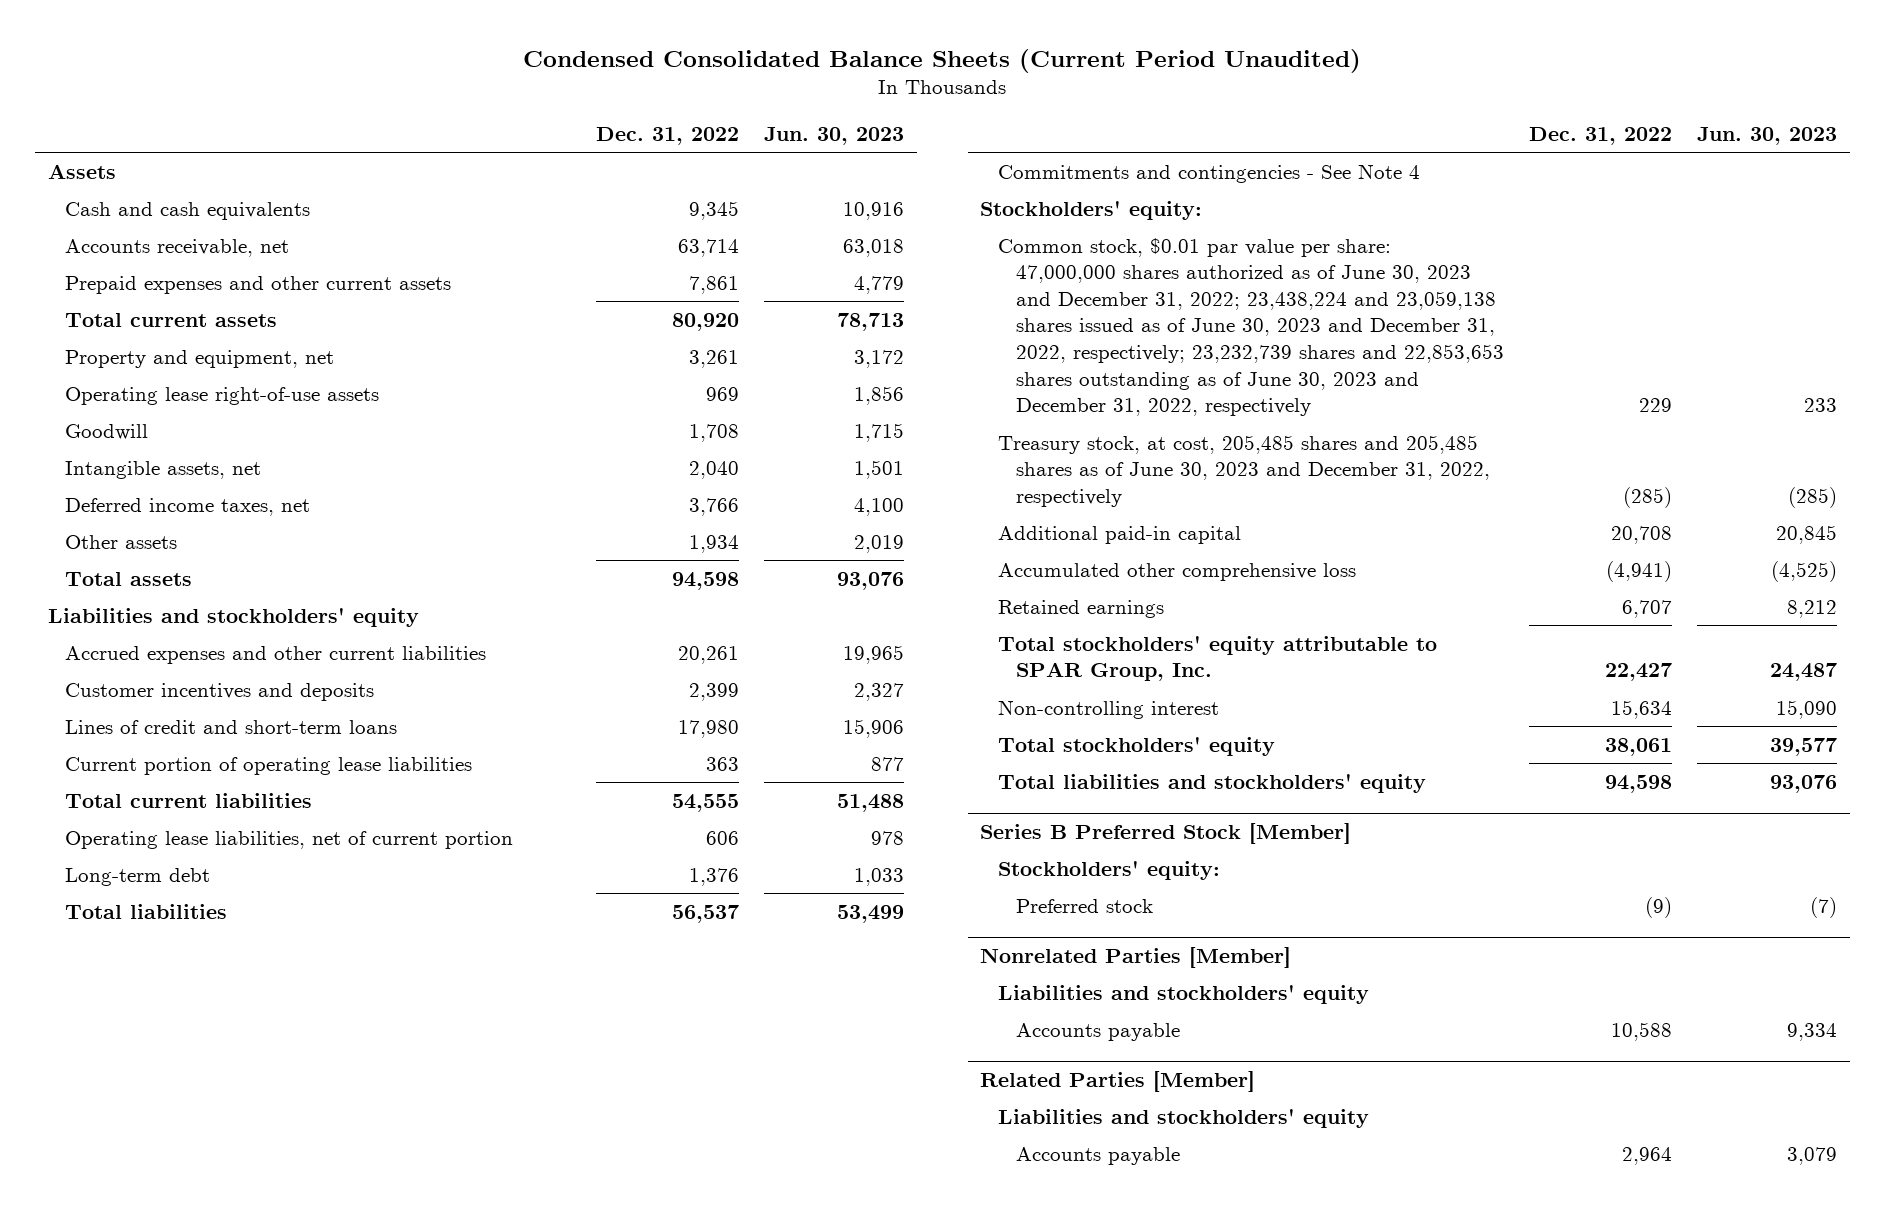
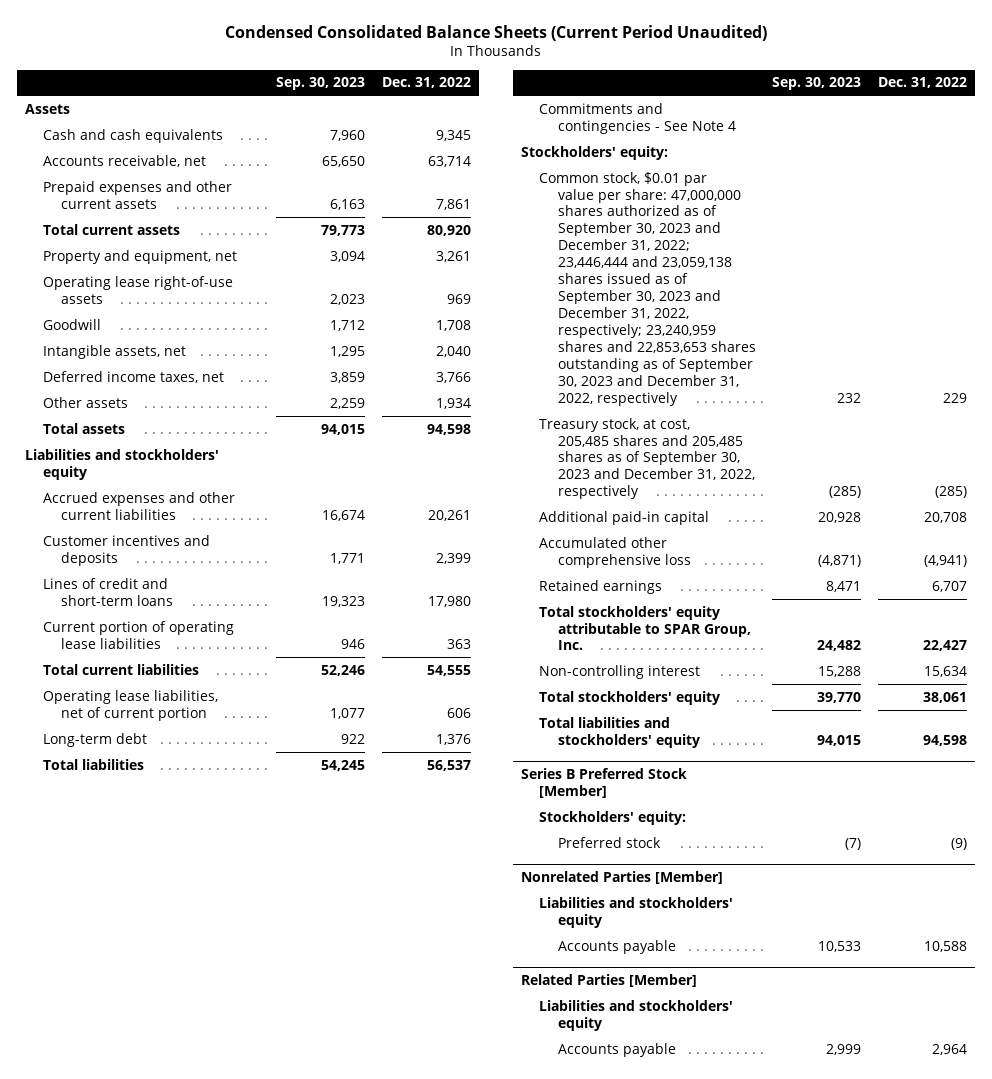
- | Dec. 31, 2022 | Jun. 30, 2023
+ | Sep. 30, 2023 | Dec. 31, 2022
- Common stock, $0.01 par value per share: 47,000,000 shares authorized as of June 30, 2023 and December 31, 2022; 23,438,224 and 23,059,138 shares issued as of June 30, 2023 and December 31, 2022, respectively; 23,232,739 shares and 22,853,653 shares outstanding as of June 30, 2023 and December 31, 2022, respectively | 229 | 233
- Treasury stock, at cost, 205,485 shares and 205,485 shares as of June 30, 2023 and December 31, 2022, respectively | (285) | (285)
+ Common stock, $0.01 par value per share: 47,000,000 shares authorized as of September 30, 2023 and December 31, 2022; 23,446,444 and 23,059,138 shares issued as of September 30, 2023 and December 31, 2022, respectively; 23,240,959 shares and 22,853,653 shares outstanding as of September 30, 2023 and December 31, 2022, respectively | 232 | 229
+ Treasury stock, at cost, 205,485 shares and 205,485 shares as of September 30, 2023 and December 31, 2022, respectively | (285) | (285)

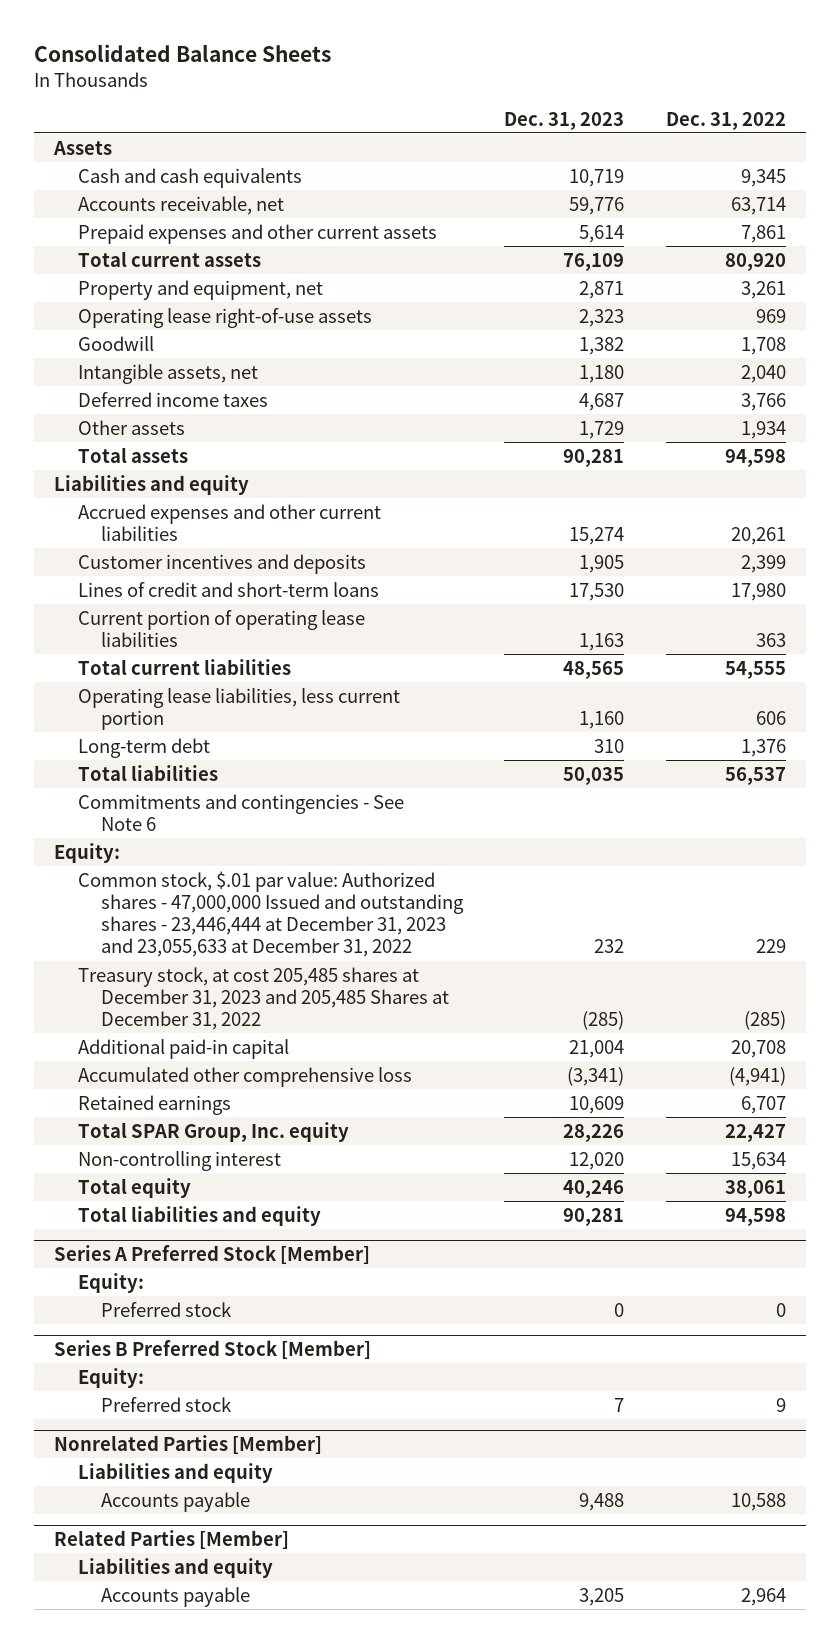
- Condensed Consolidated Balance Sheets (Current Period Unaudited)
+ Consolidated Balance Sheets
- | Sep. 30, 2023 | Dec. 31, 2022
+ | Dec. 31, 2023 | Dec. 31, 2022
- Deferred income taxes, net | 3,859 | 3,766
+ Deferred income taxes | 4,687 | 3,766
- Liabilities and stockholders' equity
+ Liabilities and equity
- Operating lease liabilities, net of current portion | 1,077 | 606
+ Operating lease liabilities, less current portion | 1,160 | 606
- Commitments and contingencies - See Note 4
- Stockholders' equity:
- Common stock, $0.01 par value per share: 47,000,000 shares authorized as of September 30, 2023 and December 31, 2022; 23,446,444 and 23,059,138 shares issued as of September 30, 2023 and December 31, 2022, respectively; 23,240,959 shares and 22,853,653 shares outstanding as of September 30, 2023 and December 31, 2022, respectively | 232 | 229
- Treasury stock, at cost, 205,485 shares and 205,485 shares as of September 30, 2023 and December 31, 2022, respectively | (285) | (285)
+ Commitments and contingencies - See Note 6
+ Equity:
+ Common stock, $.01 par value: Authorized shares - 47,000,000 Issued and outstanding shares - 23,446,444 at December 31, 2023 and 23,055,633 at December 31, 2022 | 232 | 229
+ Treasury stock, at cost 205,485 shares at December 31, 2023 and 205,485 Shares at December 31, 2022 | (285) | (285)
- Total stockholders' equity attributable to SPAR Group, Inc. | 24,482 | 22,427
+ Total SPAR Group, Inc. equity | 28,226 | 22,427
- Total stockholders' equity | 39,770 | 38,061
- Total liabilities and stockholders' equity | 94,015 | 94,598
+ Total equity | 40,246 | 38,061
+ Total liabilities and equity | 90,281 | 94,598
+ Series A Preferred Stock [Member]
+ Equity:
+ Preferred stock | 0 | 0
@ Series B Preferred Stock [Member]
- Stockholders' equity:
- Preferred stock | (7) | (9)
+ Equity:
+ Preferred stock | 7 | 9
@ Nonrelated Parties [Member]
- Liabilities and stockholders' equity
+ Liabilities and equity
@ Related Parties [Member]
- Liabilities and stockholders' equity
+ Liabilities and equity

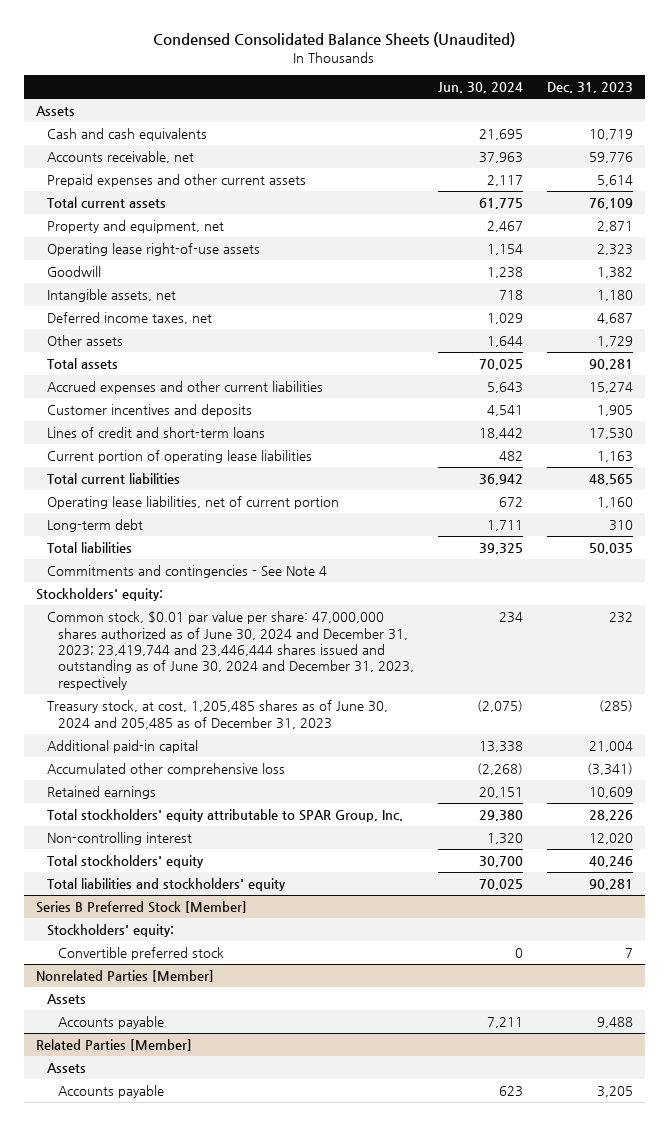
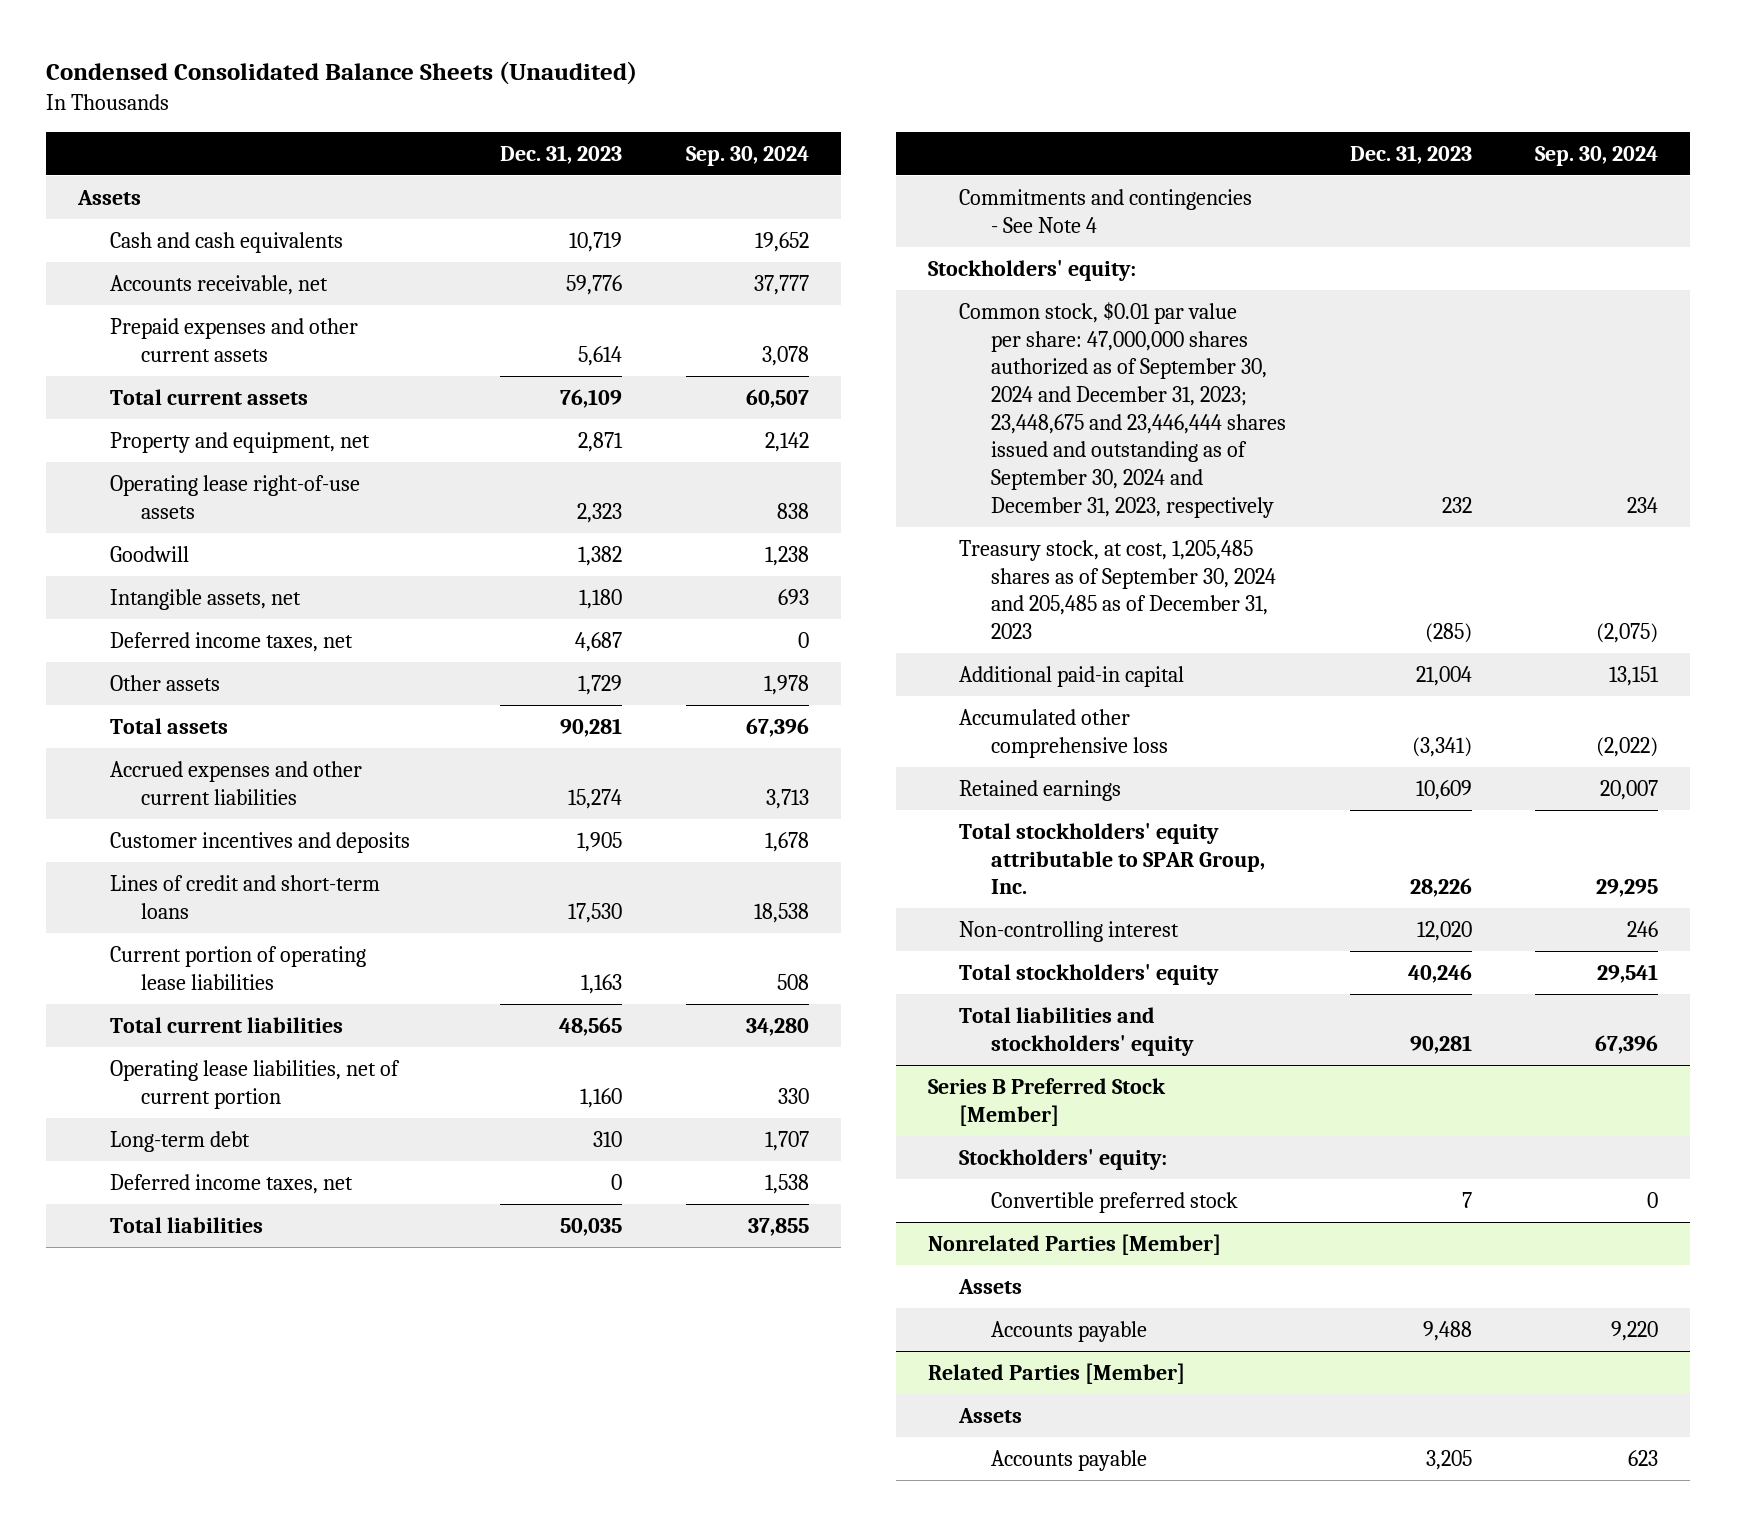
- | Jun. 30, 2024 | Dec. 31, 2023
+ | Dec. 31, 2023 | Sep. 30, 2024
+ Deferred income taxes, net | 0 | 1,538
- Common stock, $0.01 par value per share: 47,000,000 shares authorized as of June 30, 2024 and December 31, 2023; 23,419,744 and 23,446,444 shares issued and outstanding as of June 30, 2024 and December 31, 2023, respectively | 234 | 232
- Treasury stock, at cost, 1,205,485 shares as of June 30, 2024 and 205,485 as of December 31, 2023 | (2,075) | (285)
+ Common stock, $0.01 par value per share: 47,000,000 shares authorized as of September 30, 2024 and December 31, 2023; 23,448,675 and 23,446,444 shares issued and outstanding as of September 30, 2024 and December 31, 2023, respectively | 232 | 234
+ Treasury stock, at cost, 1,205,485 shares as of September 30, 2024 and 205,485 as of December 31, 2023 | (285) | (2,075)

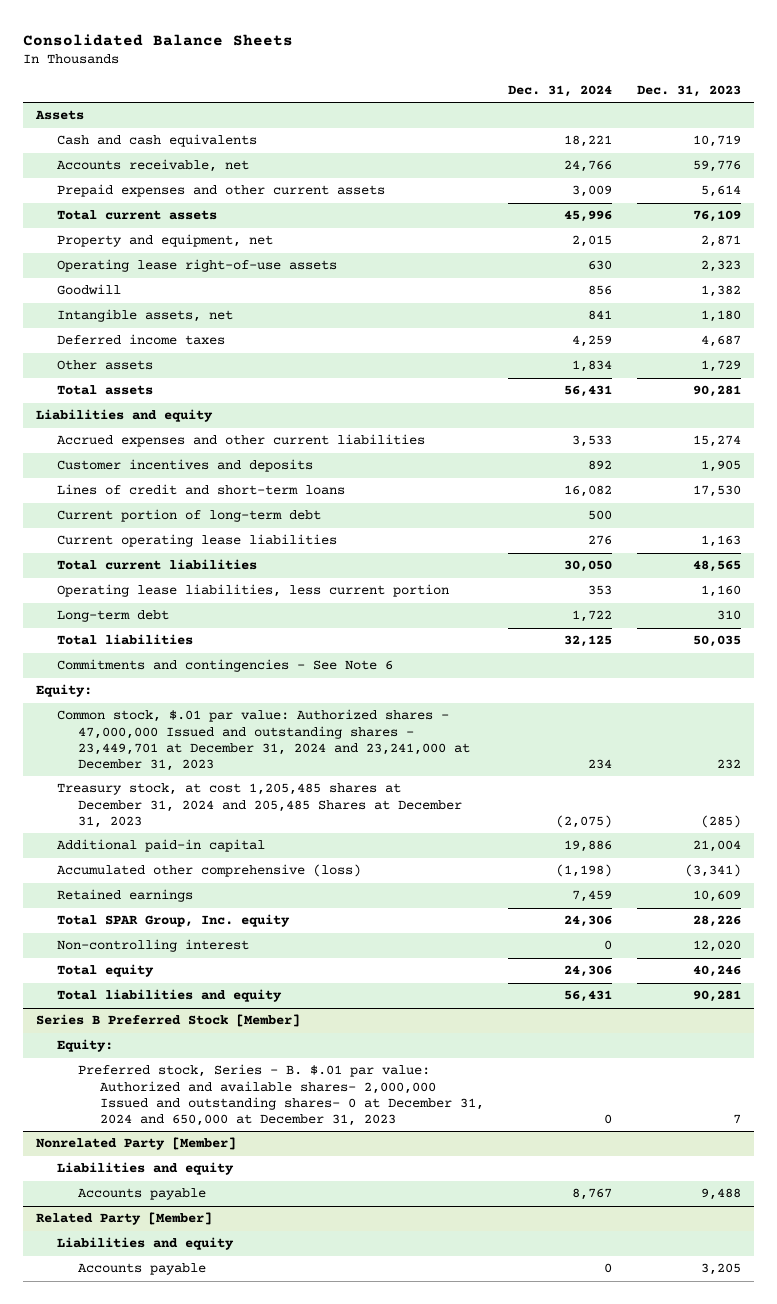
- Condensed Consolidated Balance Sheets (Unaudited)
+ Consolidated Balance Sheets
- | Dec. 31, 2023 | Sep. 30, 2024
+ | Dec. 31, 2024 | Dec. 31, 2023
- Deferred income taxes, net | 4,687 | 0
+ Deferred income taxes | 4,259 | 4,687
+ Liabilities and equity
- Current portion of operating lease liabilities | 1,163 | 508
+ Current portion of long-term debt | 500 |
+ Current operating lease liabilities | 276 | 1,163
- Operating lease liabilities, net of current portion | 1,160 | 330
+ Operating lease liabilities, less current portion | 353 | 1,160
- Deferred income taxes, net | 0 | 1,538
- Commitments and contingencies - See Note 4
- Stockholders' equity:
- Common stock, $0.01 par value per share: 47,000,000 shares authorized as of September 30, 2024 and December 31, 2023; 23,448,675 and 23,446,444 shares issued and outstanding as of September 30, 2024 and December 31, 2023, respectively | 232 | 234
- Treasury stock, at cost, 1,205,485 shares as of September 30, 2024 and 205,485 as of December 31, 2023 | (285) | (2,075)
+ Commitments and contingencies - See Note 6
+ Equity:
+ Common stock, $.01 par value: Authorized shares - 47,000,000 Issued and outstanding shares - 23,449,701 at December 31, 2024 and 23,241,000 at December 31, 2023 | 234 | 232
+ Treasury stock, at cost 1,205,485 shares at December 31, 2024 and 205,485 Shares at December 31, 2023 | (2,075) | (285)
- Accumulated other comprehensive loss | (3,341) | (2,022)
+ Accumulated other comprehensive (loss) | (1,198) | (3,341)
- Total stockholders' equity attributable to SPAR Group, Inc. | 28,226 | 29,295
+ Total SPAR Group, Inc. equity | 24,306 | 28,226
- Total stockholders' equity | 40,246 | 29,541
- Total liabilities and stockholders' equity | 90,281 | 67,396
+ Total equity | 24,306 | 40,246
+ Total liabilities and equity | 56,431 | 90,281
@ Series B Preferred Stock [Member]
- Stockholders' equity:
- Convertible preferred stock | 7 | 0
- Nonrelated Parties [Member]
- Assets
@ Series B Preferred Stock [Member]
+ Equity:
+ Preferred stock, Series - B. $.01 par value: Authorized and available shares- 2,000,000 Issued and outstanding shares- 0 at December 31, 2024 and 650,000 at December 31, 2023 | 0 | 7
+ Nonrelated Party [Member]
+ Liabilities and equity
- Related Parties [Member]
- Assets
+ Related Party [Member]
+ Liabilities and equity

